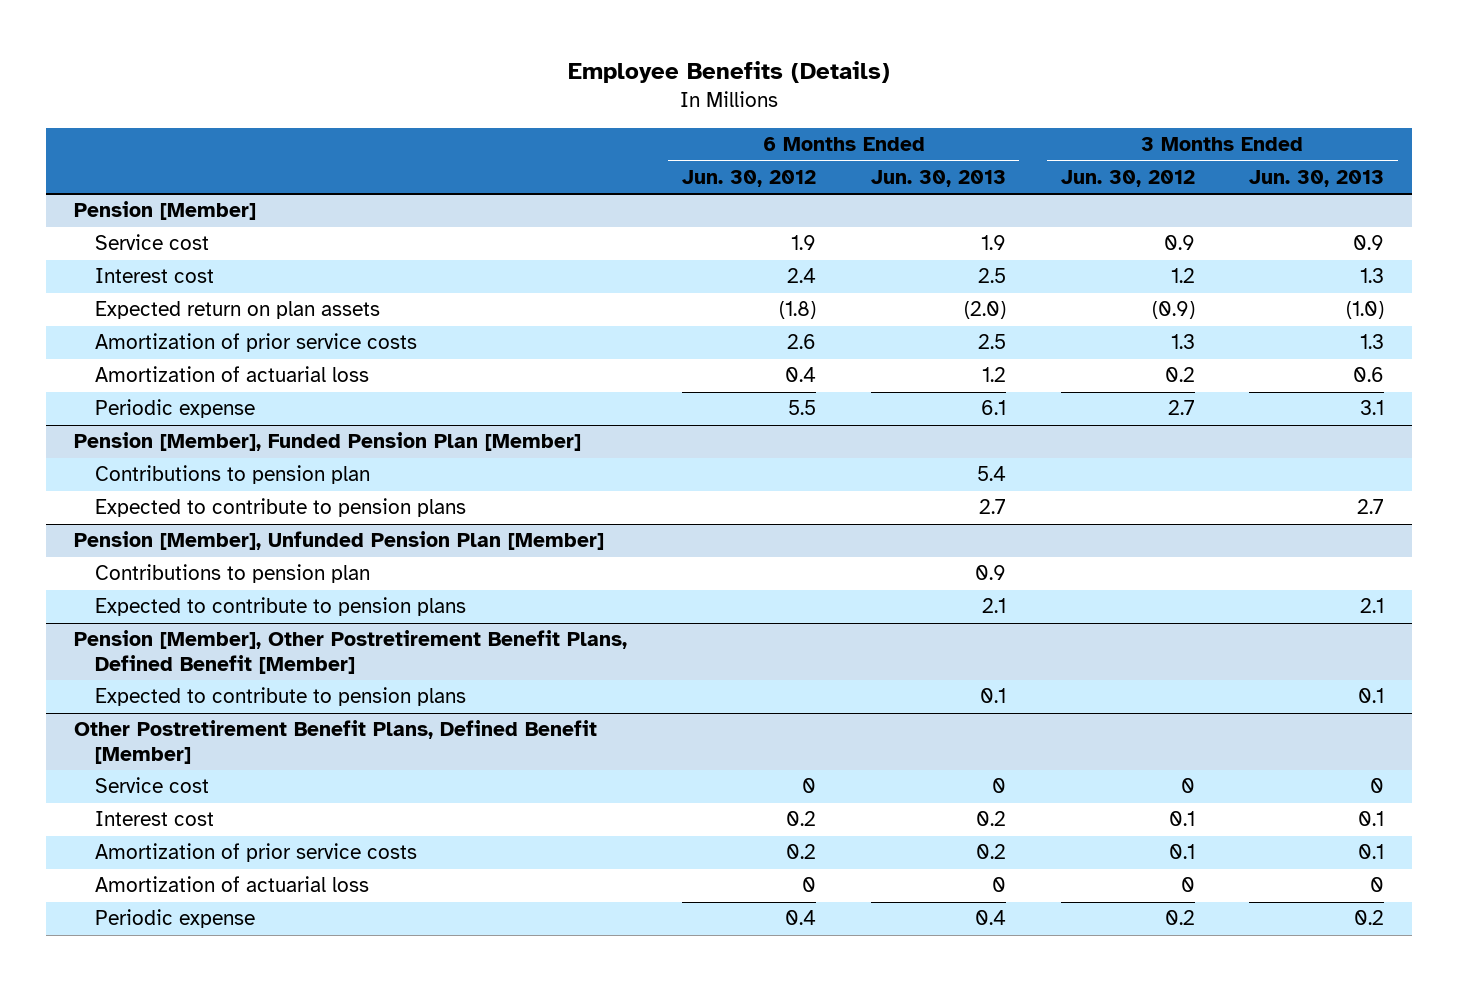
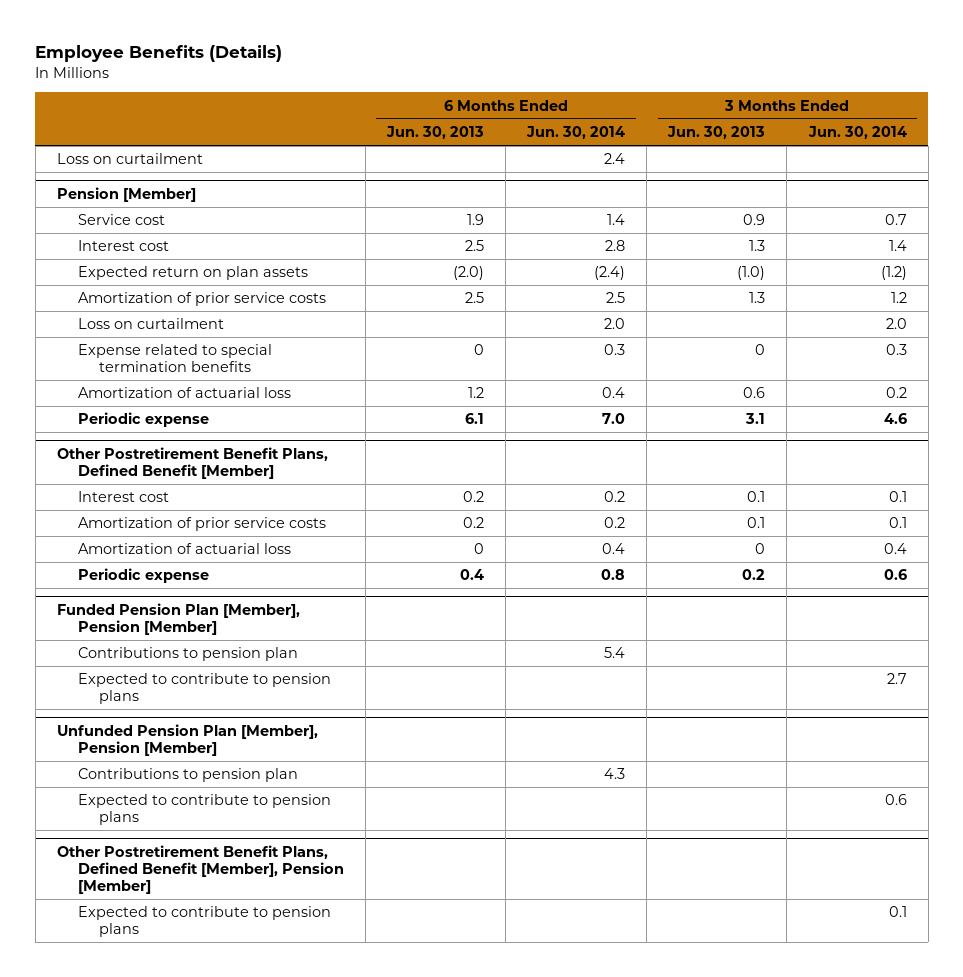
- | 6 Months Ended Jun. 30, 2012 | 6 Months Ended Jun. 30, 2013 | 3 Months Ended Jun. 30, 2012 | 3 Months Ended Jun. 30, 2013
+ | 6 Months Ended Jun. 30, 2013 | 6 Months Ended Jun. 30, 2014 | 3 Months Ended Jun. 30, 2013 | 3 Months Ended Jun. 30, 2014
+ Loss on curtailment | | 2.4 | |
@ Pension [Member]
+ Loss on curtailment | | 2.0 | | 2.0
+ Expense related to special termination benefits | 0 | 0.3 | 0 | 0.3
- Pension [Member], Funded Pension Plan [Member]
- Contributions to pension plan | | 5.4 | |
- Expected to contribute to pension plans | | 2.7 | | 2.7
- Pension [Member], Unfunded Pension Plan [Member]
- Contributions to pension plan | | 0.9 | |
- Expected to contribute to pension plans | | 2.1 | | 2.1
- Pension [Member], Other Postretirement Benefit Plans, Defined Benefit [Member]
- Expected to contribute to pension plans | | 0.1 | | 0.1
@ Other Postretirement Benefit Plans, Defined Benefit [Member]
- Service cost | 0 | 0 | 0 | 0
+ Funded Pension Plan [Member], Pension [Member]
+ Contributions to pension plan | | 5.4 | |
+ Expected to contribute to pension plans | | | | 2.7
+ Unfunded Pension Plan [Member], Pension [Member]
+ Contributions to pension plan | | 4.3 | |
+ Expected to contribute to pension plans | | | | 0.6
+ Other Postretirement Benefit Plans, Defined Benefit [Member], Pension [Member]
+ Expected to contribute to pension plans | | | | 0.1

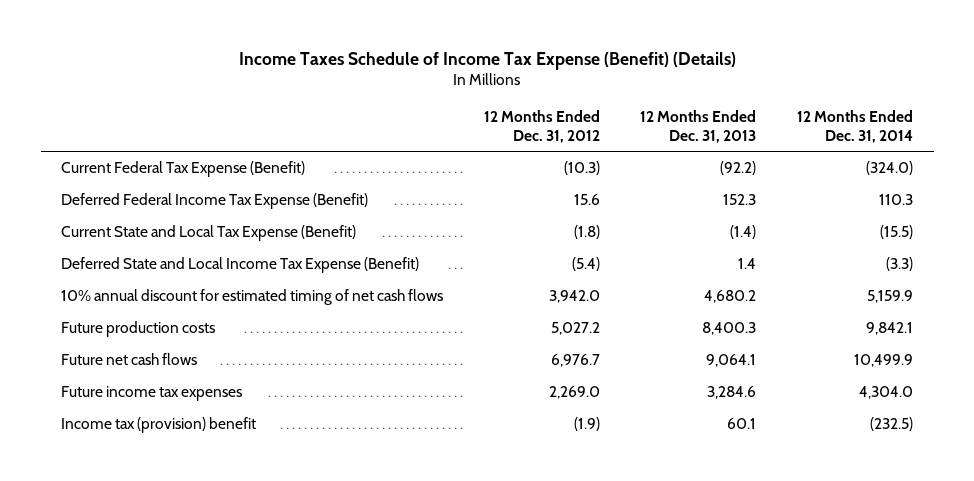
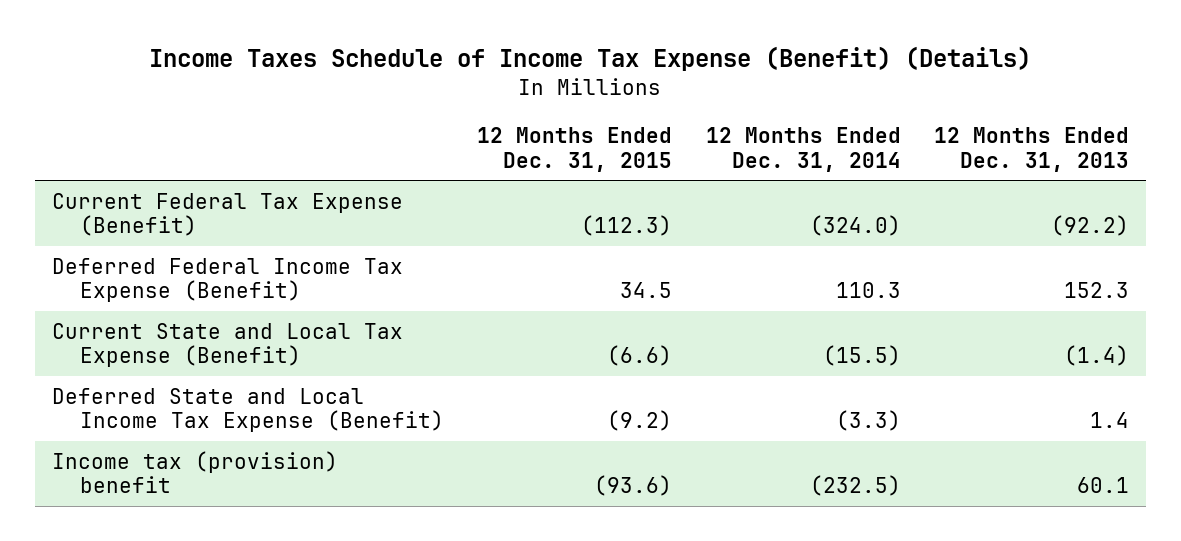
- | 12 Months Ended Dec. 31, 2012 | 12 Months Ended Dec. 31, 2013 | 12 Months Ended Dec. 31, 2014
+ | 12 Months Ended Dec. 31, 2015 | 12 Months Ended Dec. 31, 2014 | 12 Months Ended Dec. 31, 2013
- 10% annual discount for estimated timing of net cash flows | 3,942.0 | 4,680.2 | 5,159.9
- Future production costs | 5,027.2 | 8,400.3 | 9,842.1
- Future net cash flows | 6,976.7 | 9,064.1 | 10,499.9
- Future income tax expenses | 2,269.0 | 3,284.6 | 4,304.0

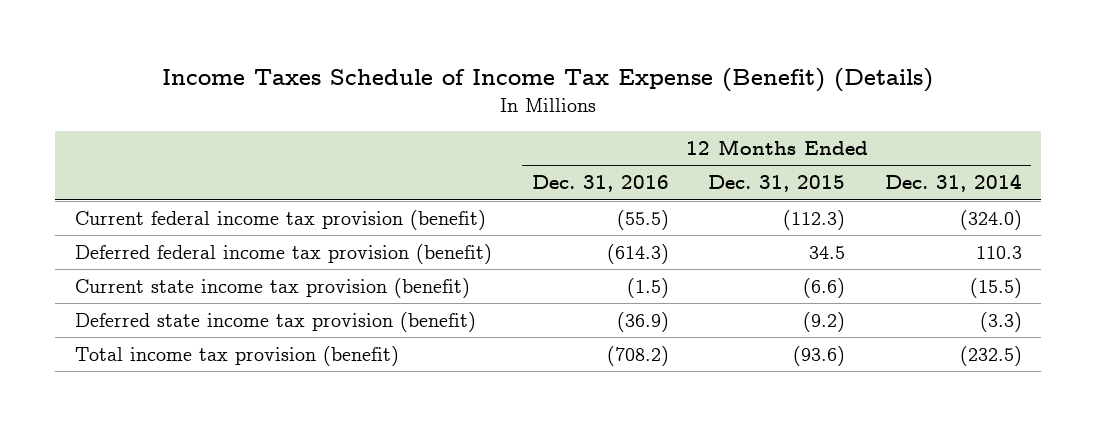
- | 12 Months Ended Dec. 31, 2015 | 12 Months Ended Dec. 31, 2014 | 12 Months Ended Dec. 31, 2013
+ | 12 Months Ended Dec. 31, 2016 | 12 Months Ended Dec. 31, 2015 | 12 Months Ended Dec. 31, 2014
- Current Federal Tax Expense (Benefit) | (112.3) | (324.0) | (92.2)
- Deferred Federal Income Tax Expense (Benefit) | 34.5 | 110.3 | 152.3
- Current State and Local Tax Expense (Benefit) | (6.6) | (15.5) | (1.4)
- Deferred State and Local Income Tax Expense (Benefit) | (9.2) | (3.3) | 1.4
- Income tax (provision) benefit | (93.6) | (232.5) | 60.1
+ Current federal income tax provision (benefit) | (55.5) | (112.3) | (324.0)
+ Deferred federal income tax provision (benefit) | (614.3) | 34.5 | 110.3
+ Current state income tax provision (benefit) | (1.5) | (6.6) | (15.5)
+ Deferred state income tax provision (benefit) | (36.9) | (9.2) | (3.3)
+ Total income tax provision (benefit) | (708.2) | (93.6) | (232.5)

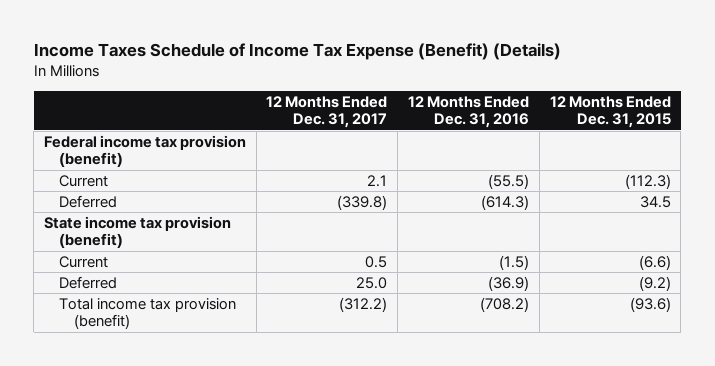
- | 12 Months Ended Dec. 31, 2016 | 12 Months Ended Dec. 31, 2015 | 12 Months Ended Dec. 31, 2014
+ | 12 Months Ended Dec. 31, 2017 | 12 Months Ended Dec. 31, 2016 | 12 Months Ended Dec. 31, 2015
- Current federal income tax provision (benefit) | (55.5) | (112.3) | (324.0)
- Deferred federal income tax provision (benefit) | (614.3) | 34.5 | 110.3
- Current state income tax provision (benefit) | (1.5) | (6.6) | (15.5)
- Deferred state income tax provision (benefit) | (36.9) | (9.2) | (3.3)
+ Federal income tax provision (benefit)
+ Current | 2.1 | (55.5) | (112.3)
+ Deferred | (339.8) | (614.3) | 34.5
+ State income tax provision (benefit)
+ Current | 0.5 | (1.5) | (6.6)
+ Deferred | 25.0 | (36.9) | (9.2)

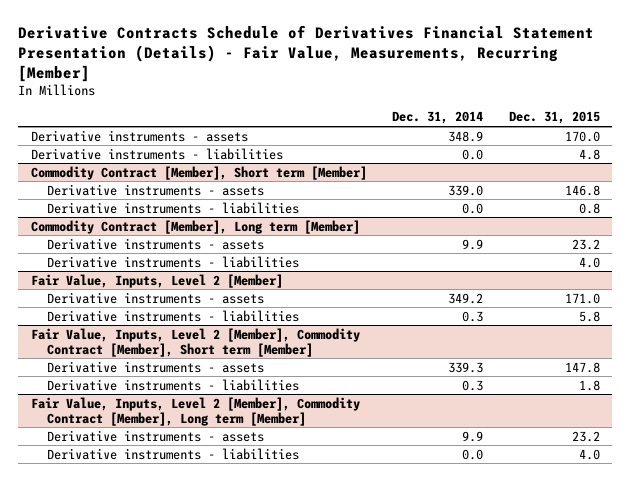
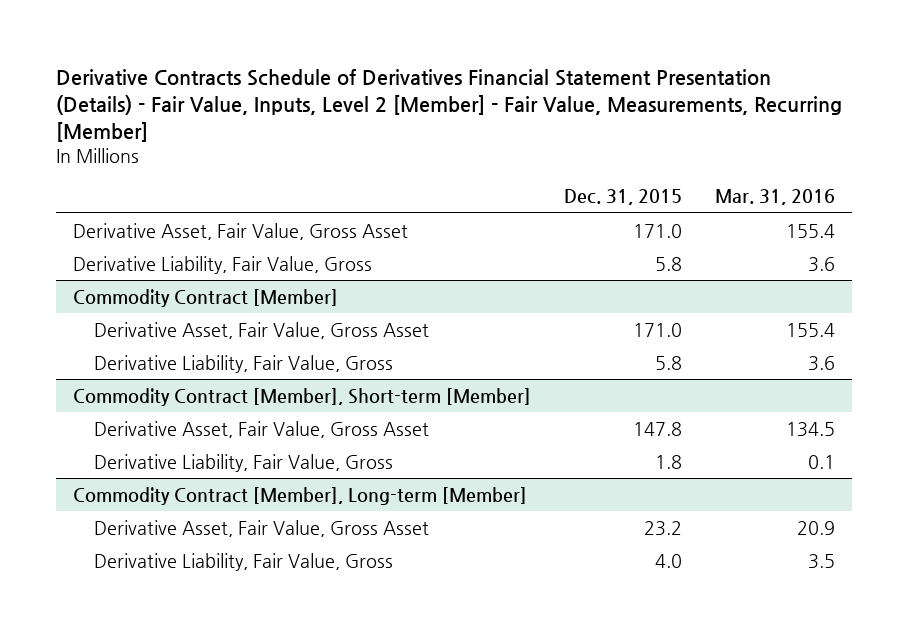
- Derivative Contracts Schedule of Derivatives Financial Statement Presentation (Details) - Fair Value, Measurements, Recurring [Member]
+ Derivative Contracts Schedule of Derivatives Financial Statement Presentation (Details) - Fair Value, Inputs, Level 2 [Member] - Fair Value, Measurements, Recurring [Member]
- | Dec. 31, 2014 | Dec. 31, 2015
+ | Dec. 31, 2015 | Mar. 31, 2016
- Derivative instruments - assets | 348.9 | 170.0
- Derivative instruments - liabilities | 0.0 | 4.8
- Commodity Contract [Member], Short term [Member]
- Derivative instruments - assets | 339.0 | 146.8
- Derivative instruments - liabilities | 0.0 | 0.8
- Commodity Contract [Member], Long term [Member]
- Derivative instruments - assets | 9.9 | 23.2
- Derivative instruments - liabilities | | 4.0
- Fair Value, Inputs, Level 2 [Member]
- Derivative instruments - assets | 349.2 | 171.0
- Derivative instruments - liabilities | 0.3 | 5.8
- Fair Value, Inputs, Level 2 [Member], Commodity Contract [Member], Short term [Member]
- Derivative instruments - assets | 339.3 | 147.8
- Derivative instruments - liabilities | 0.3 | 1.8
- Fair Value, Inputs, Level 2 [Member], Commodity Contract [Member], Long term [Member]
- Derivative instruments - assets | 9.9 | 23.2
- Derivative instruments - liabilities | 0.0 | 4.0
+ Derivative Asset, Fair Value, Gross Asset | 171.0 | 155.4
+ Derivative Liability, Fair Value, Gross | 5.8 | 3.6
+ Commodity Contract [Member]
+ Derivative Asset, Fair Value, Gross Asset | 171.0 | 155.4
+ Derivative Liability, Fair Value, Gross | 5.8 | 3.6
+ Commodity Contract [Member], Short-term [Member]
+ Derivative Asset, Fair Value, Gross Asset | 147.8 | 134.5
+ Derivative Liability, Fair Value, Gross | 1.8 | 0.1
+ Commodity Contract [Member], Long-term [Member]
+ Derivative Asset, Fair Value, Gross Asset | 23.2 | 20.9
+ Derivative Liability, Fair Value, Gross | 4.0 | 3.5

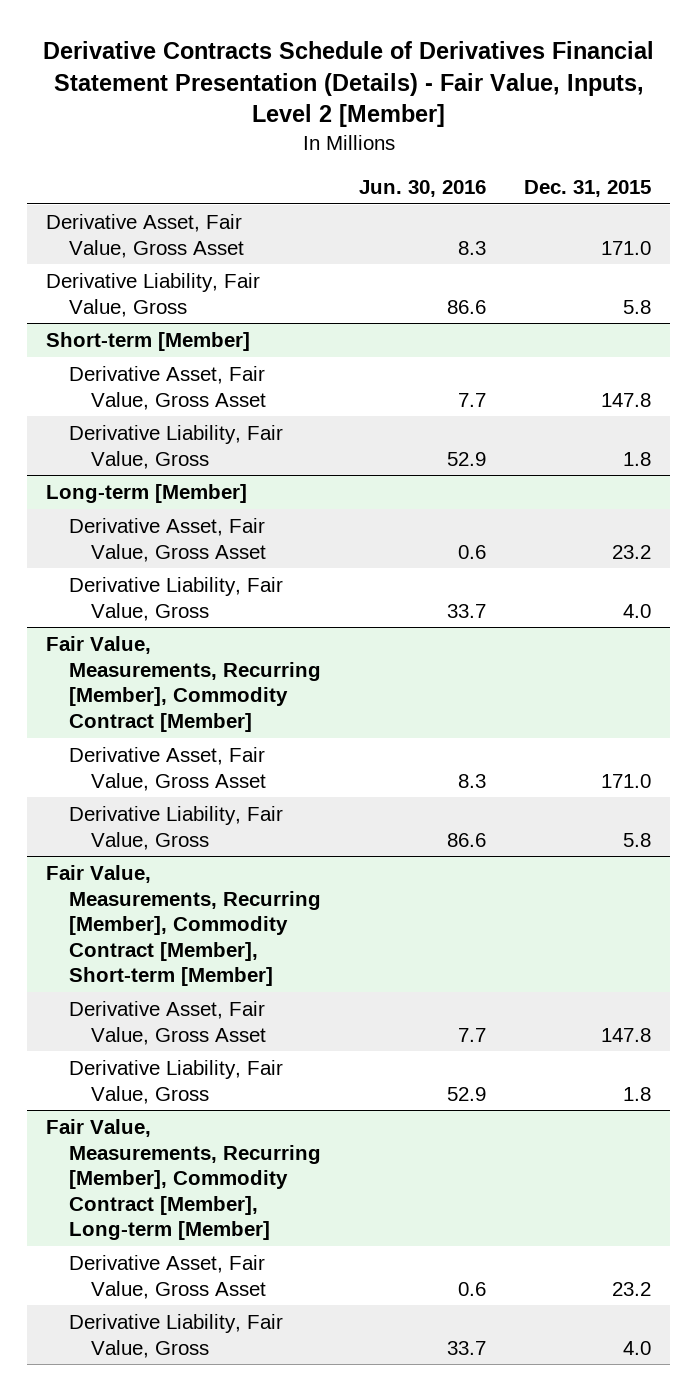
- Derivative Contracts Schedule of Derivatives Financial Statement Presentation (Details) - Fair Value, Inputs, Level 2 [Member] - Fair Value, Measurements, Recurring [Member]
+ Derivative Contracts Schedule of Derivatives Financial Statement Presentation (Details) - Fair Value, Inputs, Level 2 [Member]
- | Dec. 31, 2015 | Mar. 31, 2016
+ | Jun. 30, 2016 | Dec. 31, 2015
- Commodity Contract [Member]
+ Short-term [Member]
+ Derivative Asset, Fair Value, Gross Asset | 7.7 | 147.8
+ Derivative Liability, Fair Value, Gross | 52.9 | 1.8
+ Long-term [Member]
+ Derivative Asset, Fair Value, Gross Asset | 0.6 | 23.2
+ Derivative Liability, Fair Value, Gross | 33.7 | 4.0
+ Fair Value, Measurements, Recurring [Member], Commodity Contract [Member]
- Commodity Contract [Member], Short-term [Member]
+ Fair Value, Measurements, Recurring [Member], Commodity Contract [Member], Short-term [Member]
- Commodity Contract [Member], Long-term [Member]
+ Fair Value, Measurements, Recurring [Member], Commodity Contract [Member], Long-term [Member]

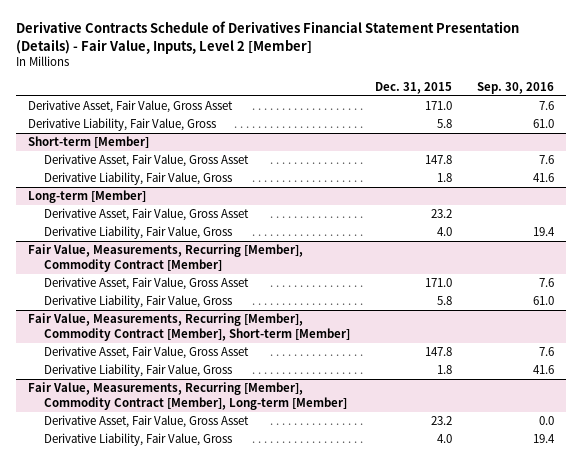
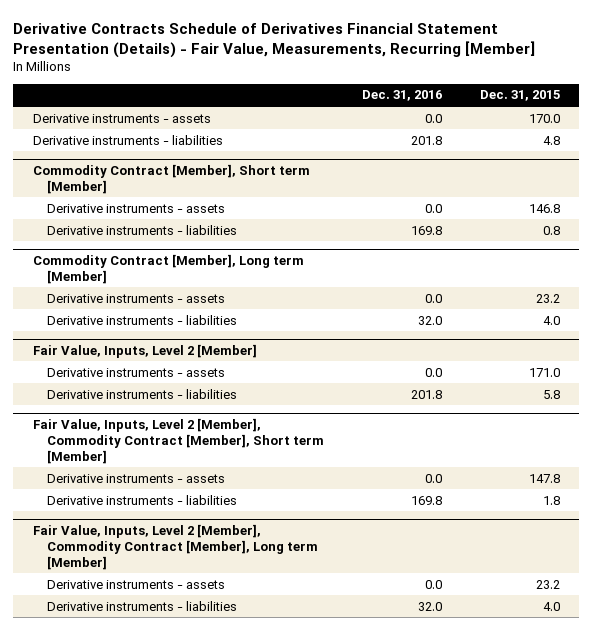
- Derivative Contracts Schedule of Derivatives Financial Statement Presentation (Details) - Fair Value, Inputs, Level 2 [Member]
+ Derivative Contracts Schedule of Derivatives Financial Statement Presentation (Details) - Fair Value, Measurements, Recurring [Member]
- | Dec. 31, 2015 | Sep. 30, 2016
+ | Dec. 31, 2016 | Dec. 31, 2015
- Derivative Asset, Fair Value, Gross Asset | 171.0 | 7.6
- Derivative Liability, Fair Value, Gross | 5.8 | 61.0
- Short-term [Member]
- Derivative Asset, Fair Value, Gross Asset | 147.8 | 7.6
- Derivative Liability, Fair Value, Gross | 1.8 | 41.6
- Long-term [Member]
- Derivative Asset, Fair Value, Gross Asset | 23.2 |
- Derivative Liability, Fair Value, Gross | 4.0 | 19.4
- Fair Value, Measurements, Recurring [Member], Commodity Contract [Member]
- Derivative Asset, Fair Value, Gross Asset | 171.0 | 7.6
- Derivative Liability, Fair Value, Gross | 5.8 | 61.0
- Fair Value, Measurements, Recurring [Member], Commodity Contract [Member], Short-term [Member]
- Derivative Asset, Fair Value, Gross Asset | 147.8 | 7.6
- Derivative Liability, Fair Value, Gross | 1.8 | 41.6
- Fair Value, Measurements, Recurring [Member], Commodity Contract [Member], Long-term [Member]
- Derivative Asset, Fair Value, Gross Asset | 23.2 | 0.0
- Derivative Liability, Fair Value, Gross | 4.0 | 19.4
+ Derivative instruments - assets | 0.0 | 170.0
+ Derivative instruments - liabilities | 201.8 | 4.8
+ Commodity Contract [Member], Short term [Member]
+ Derivative instruments - assets | 0.0 | 146.8
+ Derivative instruments - liabilities | 169.8 | 0.8
+ Commodity Contract [Member], Long term [Member]
+ Derivative instruments - assets | 0.0 | 23.2
+ Derivative instruments - liabilities | 32.0 | 4.0
+ Fair Value, Inputs, Level 2 [Member]
+ Derivative instruments - assets | 0.0 | 171.0
+ Derivative instruments - liabilities | 201.8 | 5.8
+ Fair Value, Inputs, Level 2 [Member], Commodity Contract [Member], Short term [Member]
+ Derivative instruments - assets | 0.0 | 147.8
+ Derivative instruments - liabilities | 169.8 | 1.8
+ Fair Value, Inputs, Level 2 [Member], Commodity Contract [Member], Long term [Member]
+ Derivative instruments - assets | 0.0 | 23.2
+ Derivative instruments - liabilities | 32.0 | 4.0

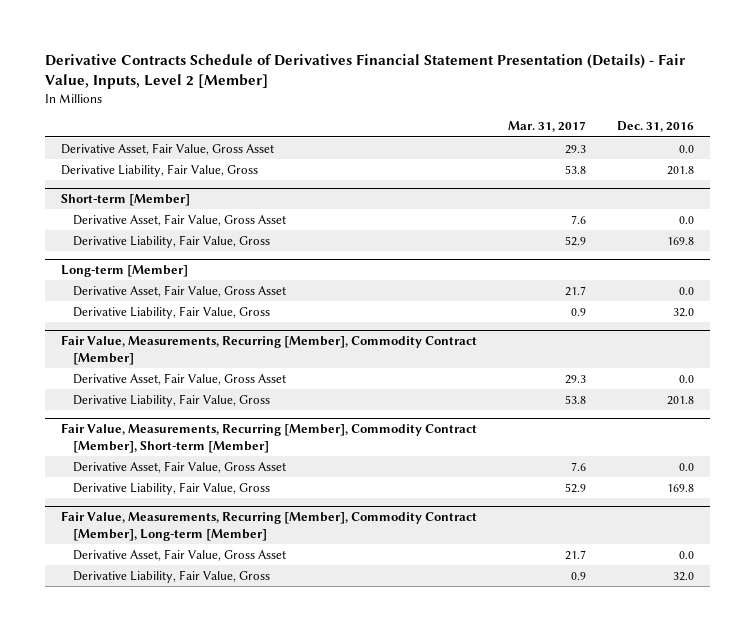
- Derivative Contracts Schedule of Derivatives Financial Statement Presentation (Details) - Fair Value, Measurements, Recurring [Member]
+ Derivative Contracts Schedule of Derivatives Financial Statement Presentation (Details) - Fair Value, Inputs, Level 2 [Member]
- | Dec. 31, 2016 | Dec. 31, 2015
+ | Mar. 31, 2017 | Dec. 31, 2016
- Derivative instruments - assets | 0.0 | 170.0
- Derivative instruments - liabilities | 201.8 | 4.8
- Commodity Contract [Member], Short term [Member]
- Derivative instruments - assets | 0.0 | 146.8
- Derivative instruments - liabilities | 169.8 | 0.8
- Commodity Contract [Member], Long term [Member]
- Derivative instruments - assets | 0.0 | 23.2
- Derivative instruments - liabilities | 32.0 | 4.0
- Fair Value, Inputs, Level 2 [Member]
- Derivative instruments - assets | 0.0 | 171.0
- Derivative instruments - liabilities | 201.8 | 5.8
- Fair Value, Inputs, Level 2 [Member], Commodity Contract [Member], Short term [Member]
- Derivative instruments - assets | 0.0 | 147.8
- Derivative instruments - liabilities | 169.8 | 1.8
- Fair Value, Inputs, Level 2 [Member], Commodity Contract [Member], Long term [Member]
- Derivative instruments - assets | 0.0 | 23.2
- Derivative instruments - liabilities | 32.0 | 4.0
+ Derivative Asset, Fair Value, Gross Asset | 29.3 | 0.0
+ Derivative Liability, Fair Value, Gross | 53.8 | 201.8
+ Short-term [Member]
+ Derivative Asset, Fair Value, Gross Asset | 7.6 | 0.0
+ Derivative Liability, Fair Value, Gross | 52.9 | 169.8
+ Long-term [Member]
+ Derivative Asset, Fair Value, Gross Asset | 21.7 | 0.0
+ Derivative Liability, Fair Value, Gross | 0.9 | 32.0
+ Fair Value, Measurements, Recurring [Member], Commodity Contract [Member]
+ Derivative Asset, Fair Value, Gross Asset | 29.3 | 0.0
+ Derivative Liability, Fair Value, Gross | 53.8 | 201.8
+ Fair Value, Measurements, Recurring [Member], Commodity Contract [Member], Short-term [Member]
+ Derivative Asset, Fair Value, Gross Asset | 7.6 | 0.0
+ Derivative Liability, Fair Value, Gross | 52.9 | 169.8
+ Fair Value, Measurements, Recurring [Member], Commodity Contract [Member], Long-term [Member]
+ Derivative Asset, Fair Value, Gross Asset | 21.7 | 0.0
+ Derivative Liability, Fair Value, Gross | 0.9 | 32.0

